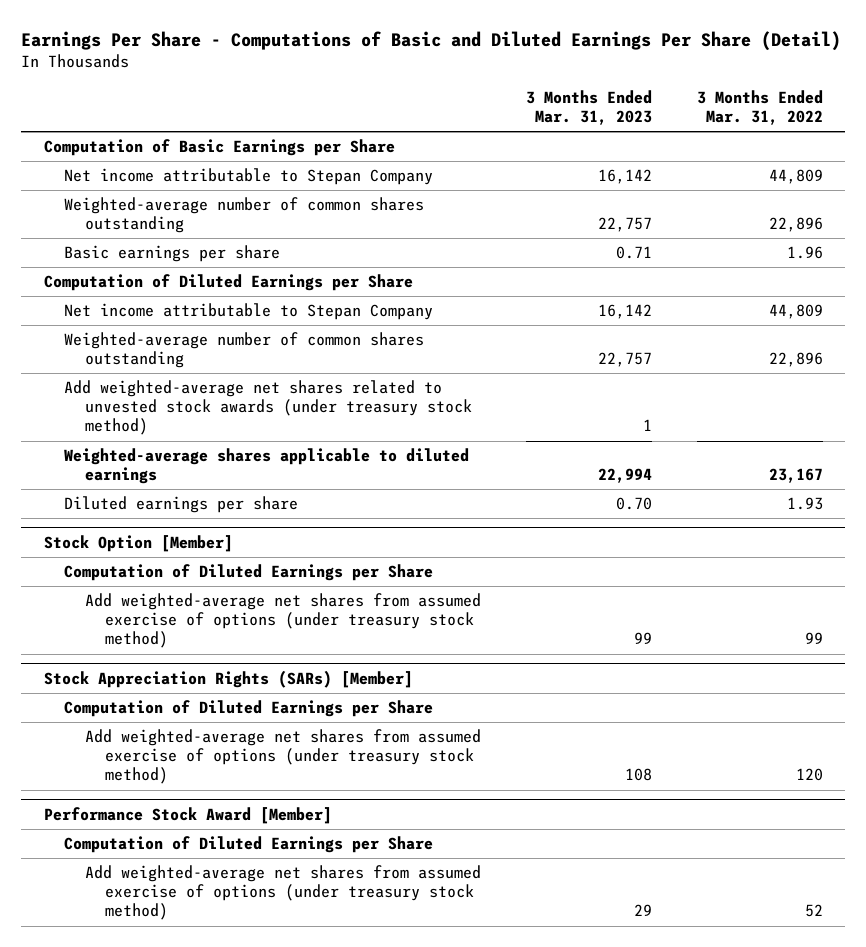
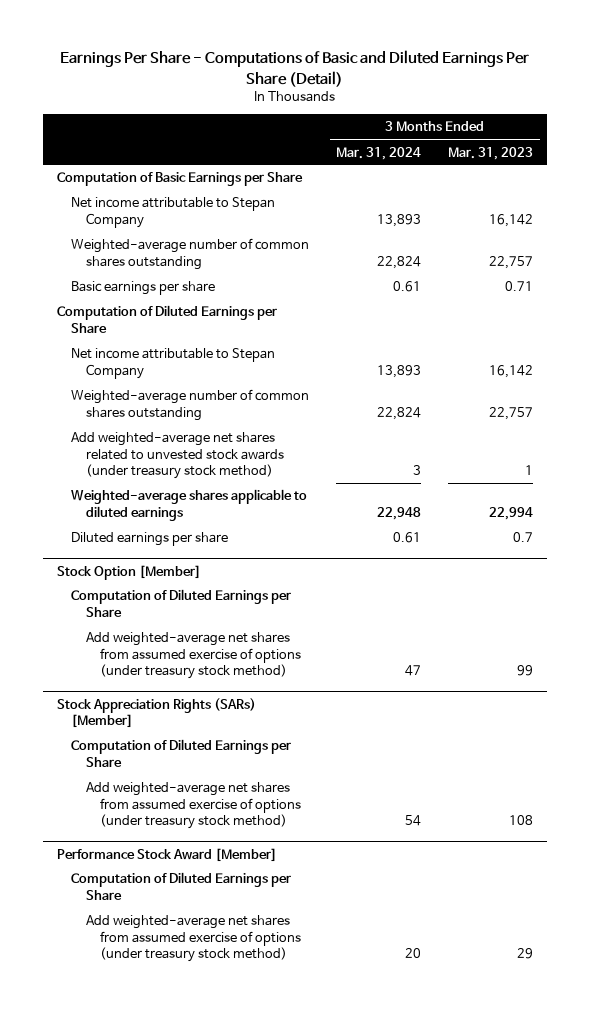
- | 3 Months Ended Mar. 31, 2023 | 3 Months Ended Mar. 31, 2022
+ | 3 Months Ended Mar. 31, 2024 | 3 Months Ended Mar. 31, 2023
- Diluted earnings per share | 0.70 | 1.93
+ Diluted earnings per share | 0.61 | 0.7

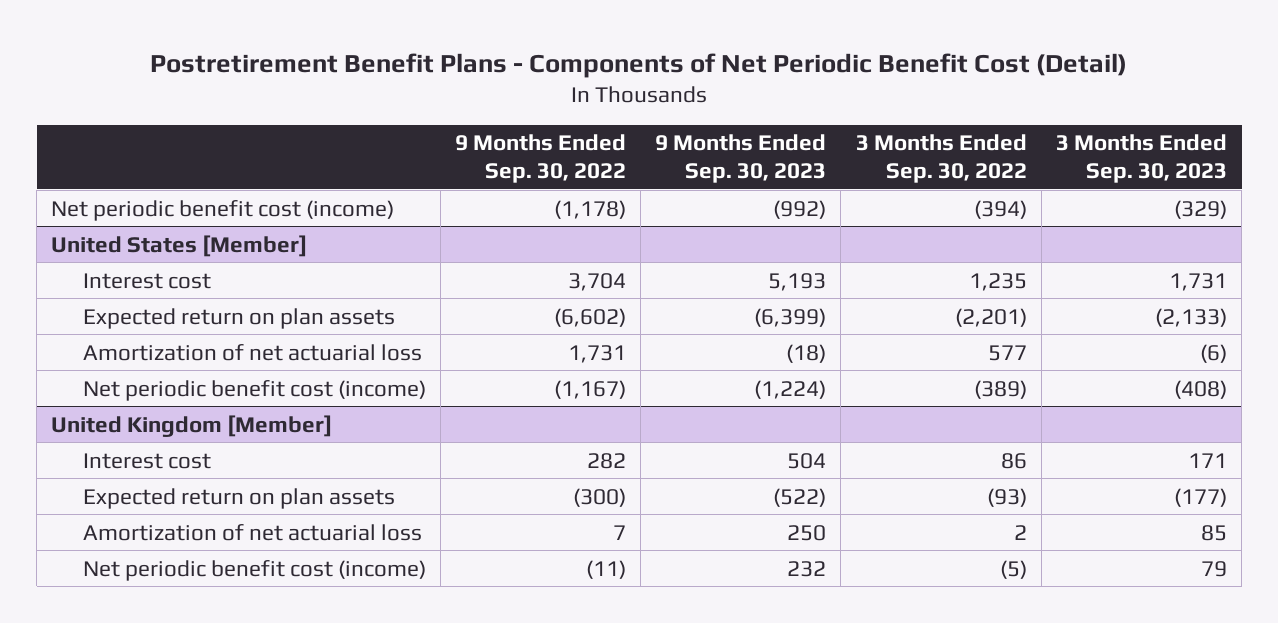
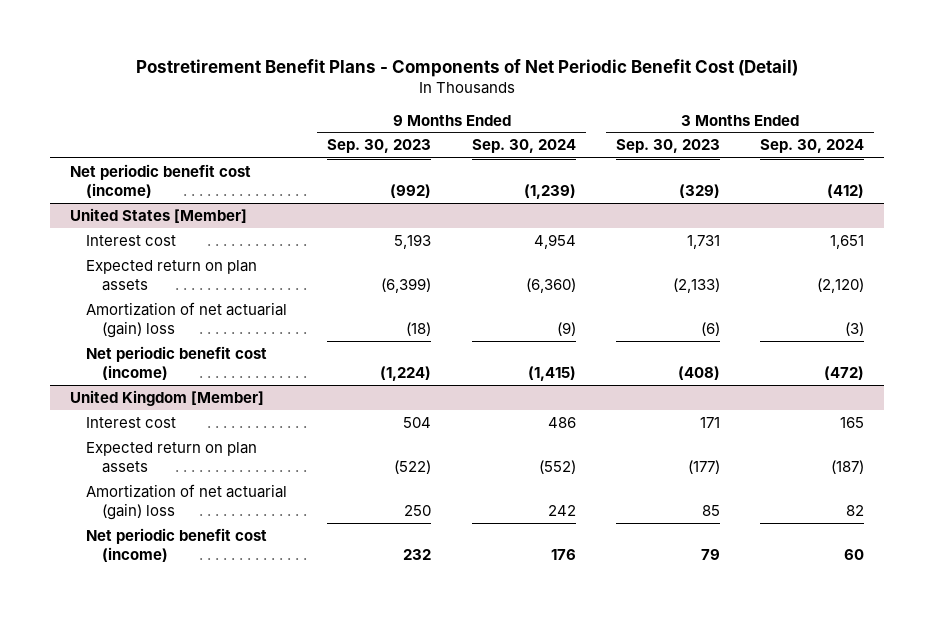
- | 9 Months Ended Sep. 30, 2022 | 9 Months Ended Sep. 30, 2023 | 3 Months Ended Sep. 30, 2022 | 3 Months Ended Sep. 30, 2023
+ | 9 Months Ended Sep. 30, 2023 | 9 Months Ended Sep. 30, 2024 | 3 Months Ended Sep. 30, 2023 | 3 Months Ended Sep. 30, 2024
@ United States [Member]
- Amortization of net actuarial loss | 1,731 | (18) | 577 | (6)
+ Amortization of net actuarial (gain) loss | (18) | (9) | (6) | (3)
@ United Kingdom [Member]
- Amortization of net actuarial loss | 7 | 250 | 2 | 85
+ Amortization of net actuarial (gain) loss | 250 | 242 | 85 | 82

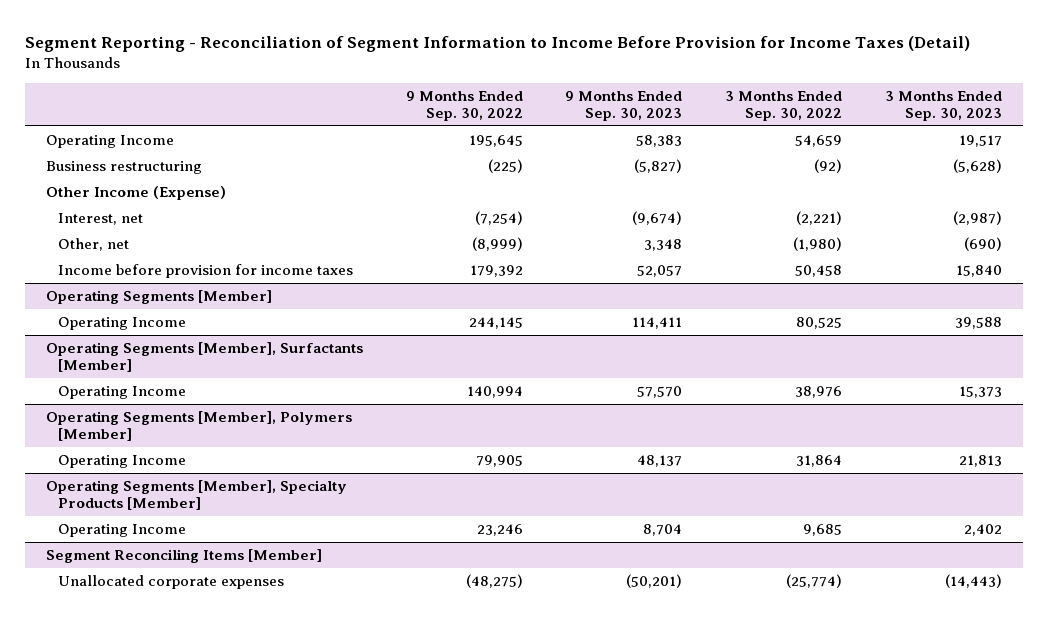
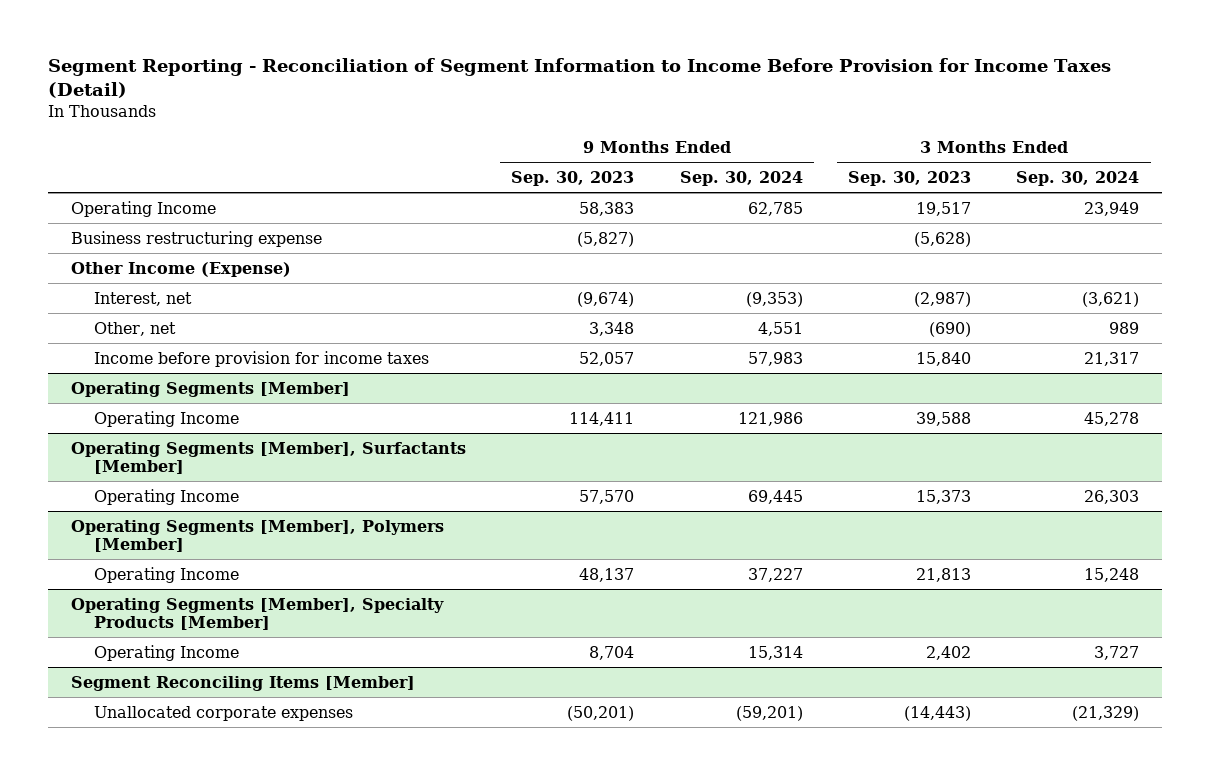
- | 9 Months Ended Sep. 30, 2022 | 9 Months Ended Sep. 30, 2023 | 3 Months Ended Sep. 30, 2022 | 3 Months Ended Sep. 30, 2023
+ | 9 Months Ended Sep. 30, 2023 | 9 Months Ended Sep. 30, 2024 | 3 Months Ended Sep. 30, 2023 | 3 Months Ended Sep. 30, 2024
- Business restructuring | (225) | (5,827) | (92) | (5,628)
+ Business restructuring expense | (5,827) | | (5,628) |

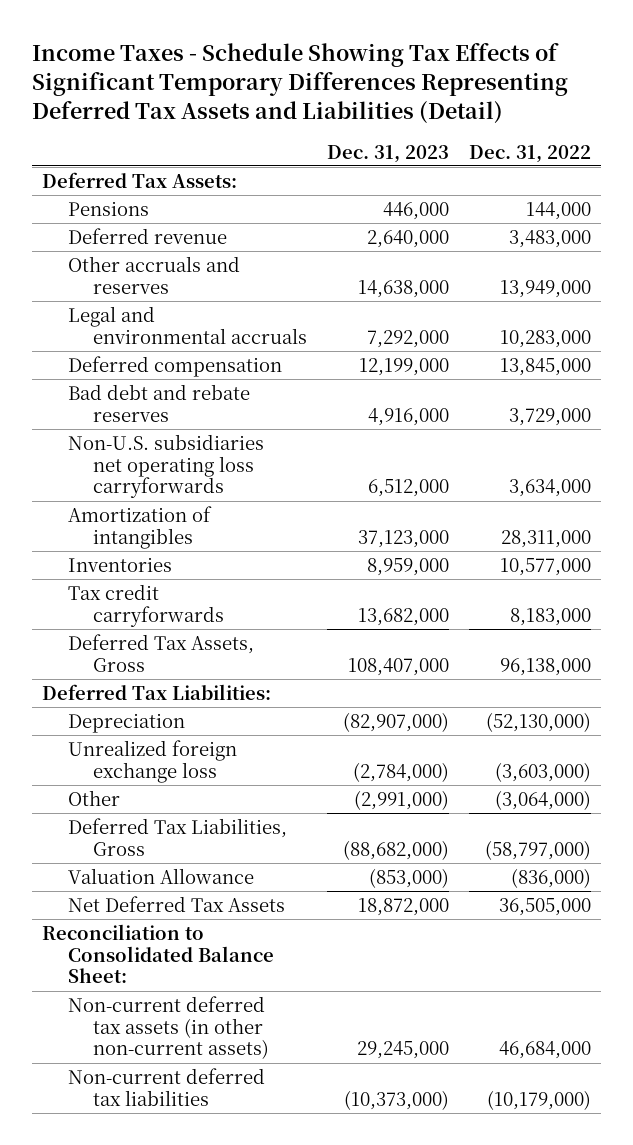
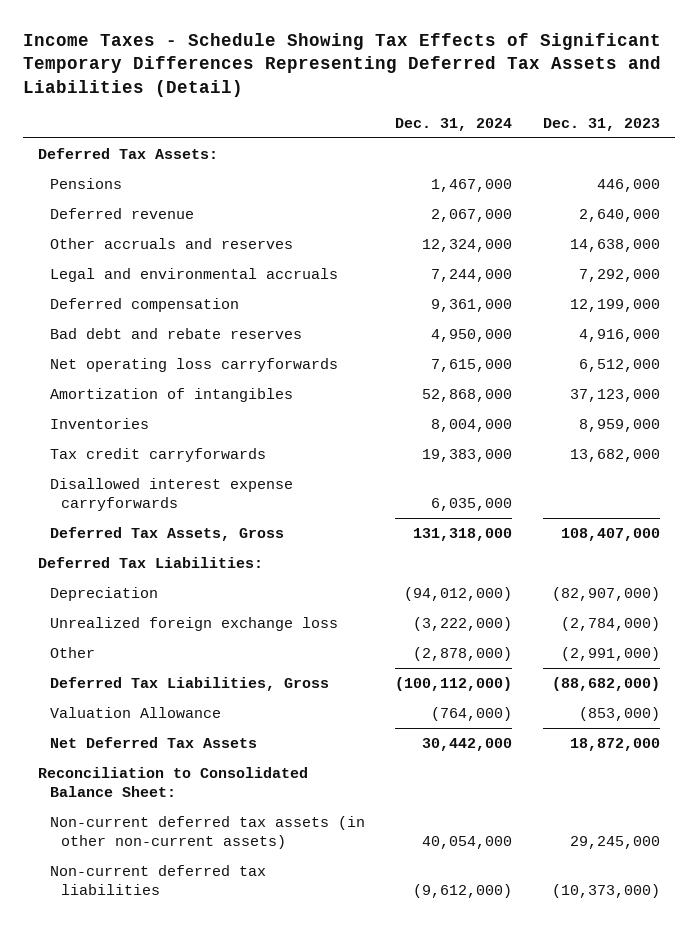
- | Dec. 31, 2023 | Dec. 31, 2022
+ | Dec. 31, 2024 | Dec. 31, 2023
- Non-U.S. subsidiaries net operating loss carryforwards | 6,512,000 | 3,634,000
+ Net operating loss carryforwards | 7,615,000 | 6,512,000
+ Disallowed interest expense carryforwards | 6,035,000 |

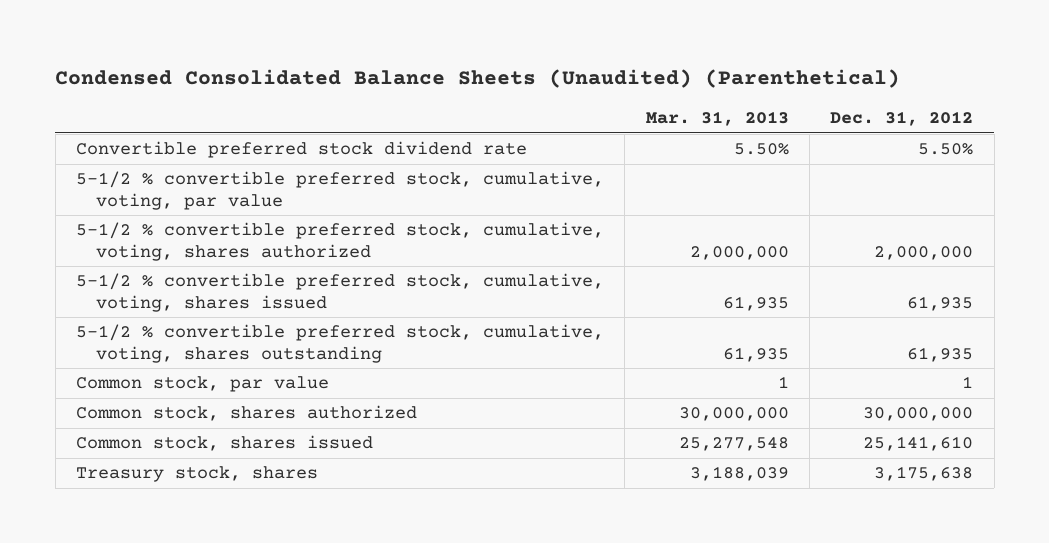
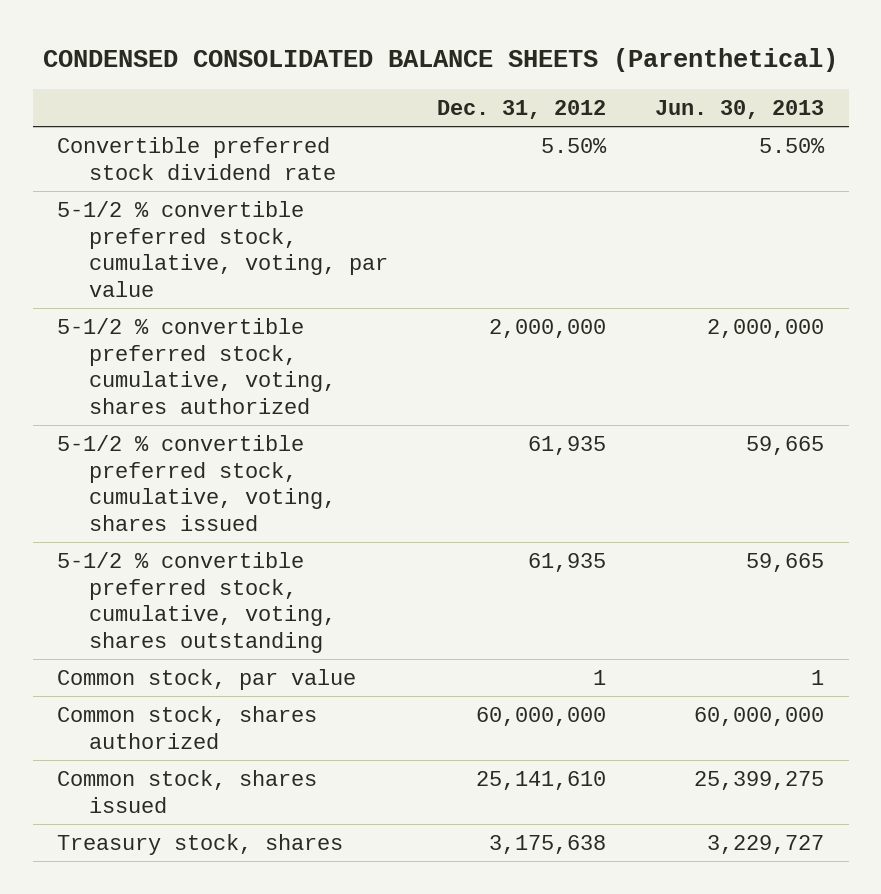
- Condensed Consolidated Balance Sheets (Unaudited) (Parenthetical)
+ CONDENSED CONSOLIDATED BALANCE SHEETS (Parenthetical)
- | Mar. 31, 2013 | Dec. 31, 2012
+ | Dec. 31, 2012 | Jun. 30, 2013
- Common stock, shares authorized | 30,000,000 | 30,000,000
+ Common stock, shares authorized | 60,000,000 | 60,000,000

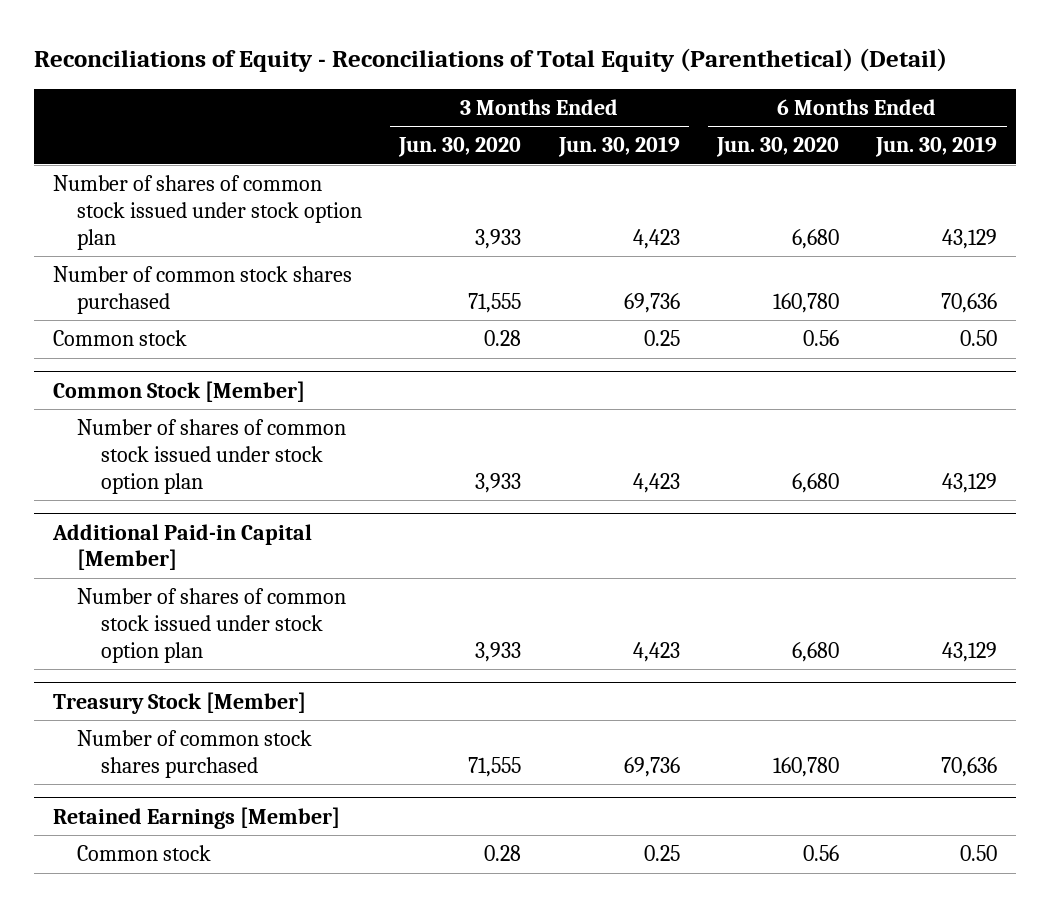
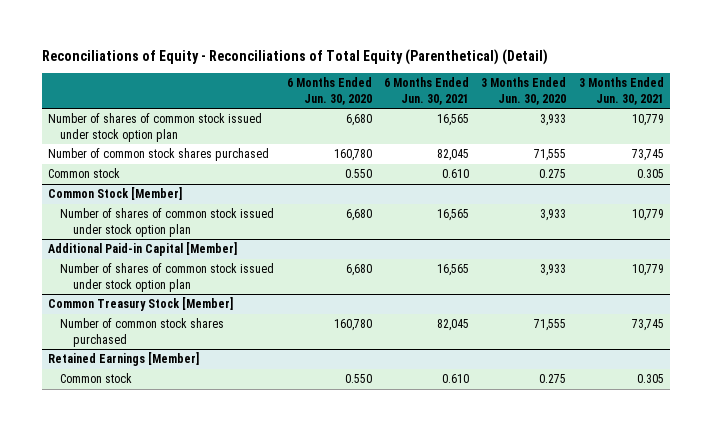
- | 3 Months Ended Jun. 30, 2020 | 3 Months Ended Jun. 30, 2019 | 6 Months Ended Jun. 30, 2020 | 6 Months Ended Jun. 30, 2019
+ | 6 Months Ended Jun. 30, 2020 | 6 Months Ended Jun. 30, 2021 | 3 Months Ended Jun. 30, 2020 | 3 Months Ended Jun. 30, 2021
- Common stock | 0.28 | 0.25 | 0.56 | 0.50
+ Common stock | 0.550 | 0.610 | 0.275 | 0.305
- Treasury Stock [Member]
+ Common Treasury Stock [Member]
@ Retained Earnings [Member]
- Common stock | 0.28 | 0.25 | 0.56 | 0.50
+ Common stock | 0.550 | 0.610 | 0.275 | 0.305

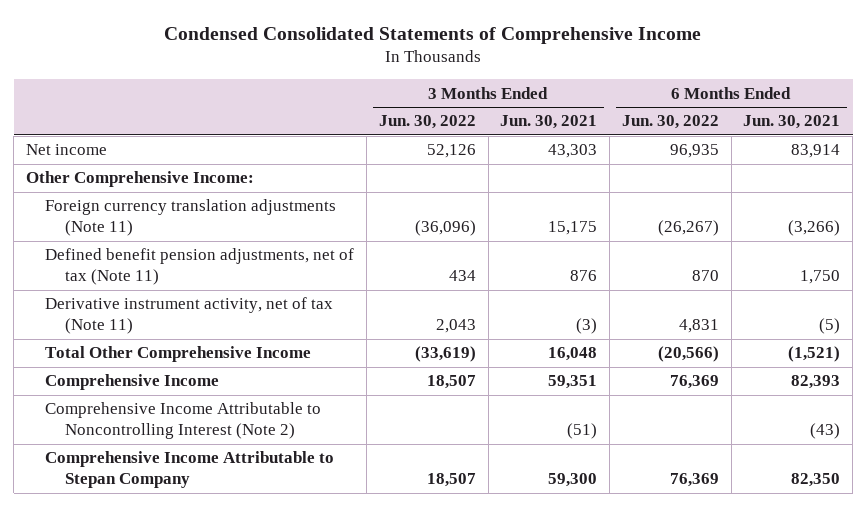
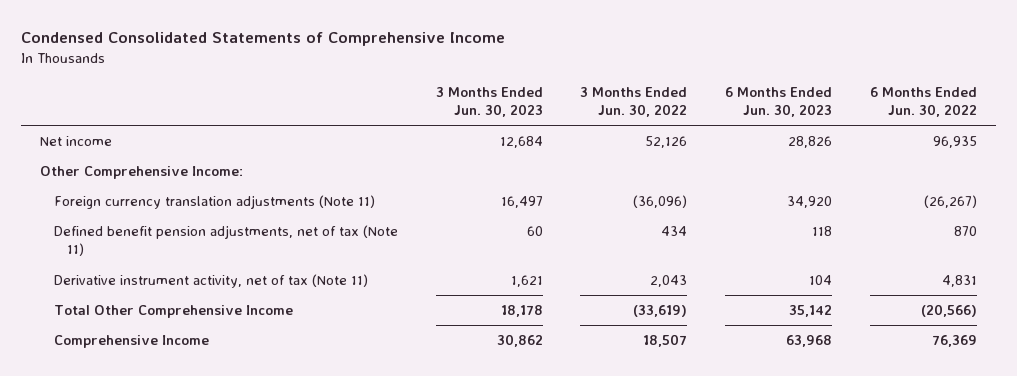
- | 3 Months Ended Jun. 30, 2022 | 3 Months Ended Jun. 30, 2021 | 6 Months Ended Jun. 30, 2022 | 6 Months Ended Jun. 30, 2021
+ | 3 Months Ended Jun. 30, 2023 | 3 Months Ended Jun. 30, 2022 | 6 Months Ended Jun. 30, 2023 | 6 Months Ended Jun. 30, 2022
- Comprehensive Income Attributable to Noncontrolling Interest (Note 2) | | (51) | | (43)
- Comprehensive Income Attributable to Stepan Company | 18,507 | 59,300 | 76,369 | 82,350

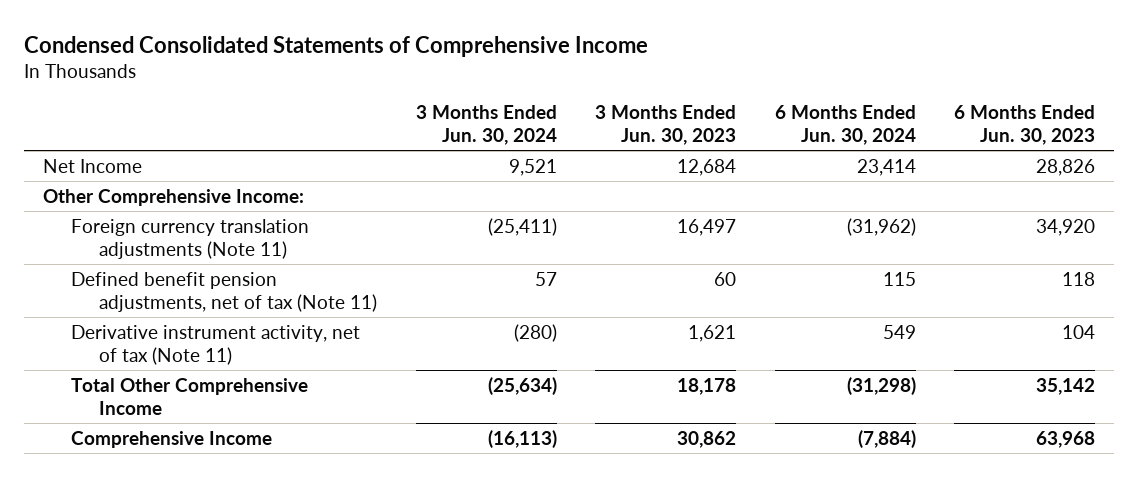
- | 3 Months Ended Jun. 30, 2023 | 3 Months Ended Jun. 30, 2022 | 6 Months Ended Jun. 30, 2023 | 6 Months Ended Jun. 30, 2022
+ | 3 Months Ended Jun. 30, 2024 | 3 Months Ended Jun. 30, 2023 | 6 Months Ended Jun. 30, 2024 | 6 Months Ended Jun. 30, 2023
- Net income | 12,684 | 52,126 | 28,826 | 96,935
+ Net Income | 9,521 | 12,684 | 23,414 | 28,826

